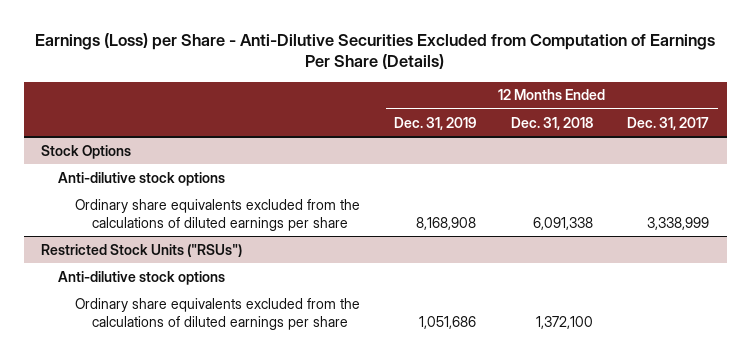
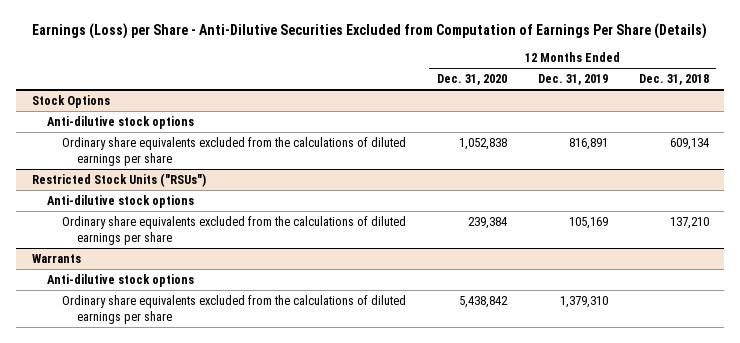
- | 12 Months Ended Dec. 31, 2019 | 12 Months Ended Dec. 31, 2018 | 12 Months Ended Dec. 31, 2017
+ | 12 Months Ended Dec. 31, 2020 | 12 Months Ended Dec. 31, 2019 | 12 Months Ended Dec. 31, 2018
@ Stock Options
- Ordinary share equivalents excluded from the calculations of diluted earnings per share | 8,168,908 | 6,091,338 | 3,338,999
+ Ordinary share equivalents excluded from the calculations of diluted earnings per share | 1,052,838 | 816,891 | 609,134
@ Restricted Stock Units ("RSUs")
- Ordinary share equivalents excluded from the calculations of diluted earnings per share | 1,051,686 | 1,372,100 |
+ Ordinary share equivalents excluded from the calculations of diluted earnings per share | 239,384 | 105,169 | 137,210
+ Warrants
+ Anti-dilutive stock options
+ Ordinary share equivalents excluded from the calculations of diluted earnings per share | 5,438,842 | 1,379,310 |

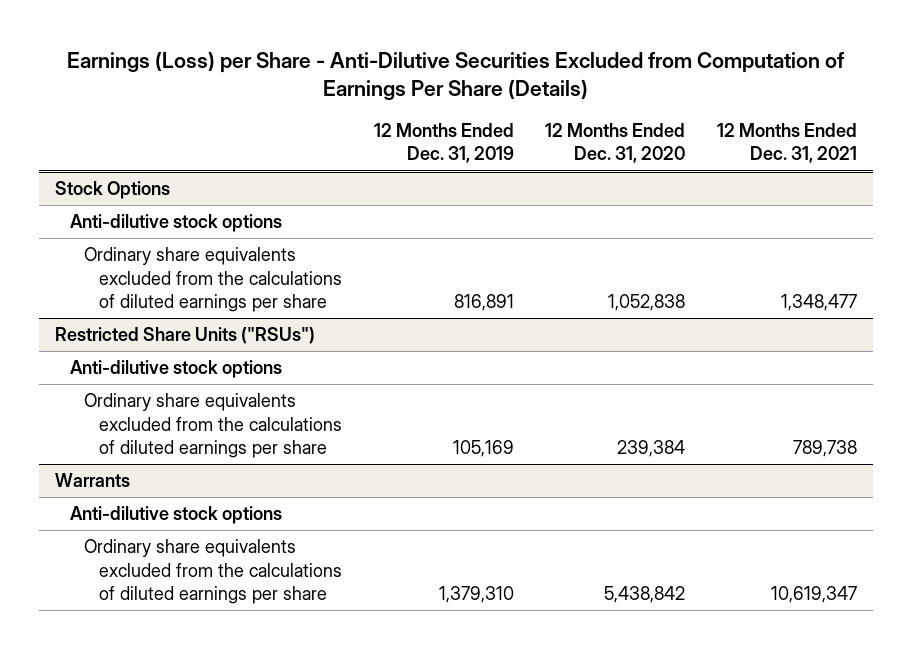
- | 12 Months Ended Dec. 31, 2020 | 12 Months Ended Dec. 31, 2019 | 12 Months Ended Dec. 31, 2018
+ | 12 Months Ended Dec. 31, 2019 | 12 Months Ended Dec. 31, 2020 | 12 Months Ended Dec. 31, 2021
- Restricted Stock Units ("RSUs")
+ Restricted Share Units ("RSUs")

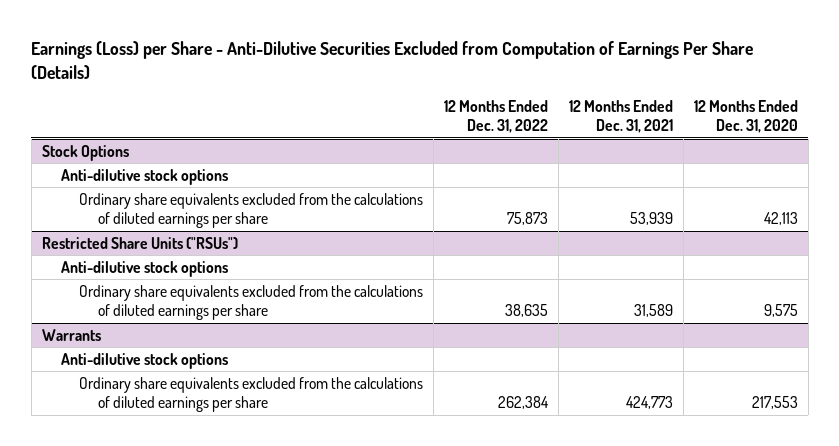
- | 12 Months Ended Dec. 31, 2019 | 12 Months Ended Dec. 31, 2020 | 12 Months Ended Dec. 31, 2021
+ | 12 Months Ended Dec. 31, 2022 | 12 Months Ended Dec. 31, 2021 | 12 Months Ended Dec. 31, 2020
@ Stock Options
- Ordinary share equivalents excluded from the calculations of diluted earnings per share | 816,891 | 1,052,838 | 1,348,477
+ Ordinary share equivalents excluded from the calculations of diluted earnings per share | 75,873 | 53,939 | 42,113
@ Restricted Share Units ("RSUs")
- Ordinary share equivalents excluded from the calculations of diluted earnings per share | 105,169 | 239,384 | 789,738
+ Ordinary share equivalents excluded from the calculations of diluted earnings per share | 38,635 | 31,589 | 9,575
@ Warrants
- Ordinary share equivalents excluded from the calculations of diluted earnings per share | 1,379,310 | 5,438,842 | 10,619,347
+ Ordinary share equivalents excluded from the calculations of diluted earnings per share | 262,384 | 424,773 | 217,553

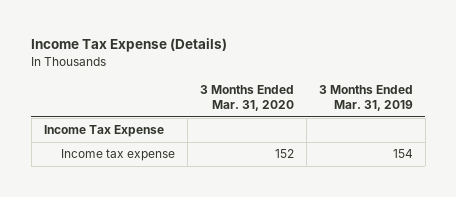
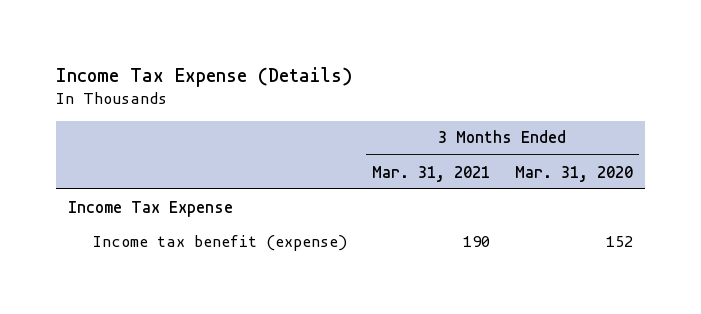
- | 3 Months Ended Mar. 31, 2020 | 3 Months Ended Mar. 31, 2019
+ | 3 Months Ended Mar. 31, 2021 | 3 Months Ended Mar. 31, 2020
- Income tax expense | 152 | 154
+ Income tax benefit (expense) | 190 | 152

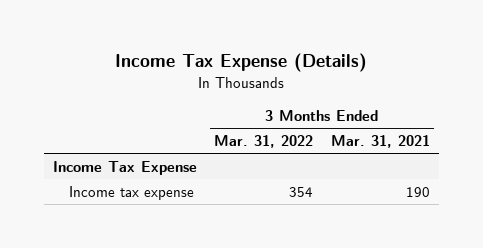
- | 3 Months Ended Mar. 31, 2021 | 3 Months Ended Mar. 31, 2020
+ | 3 Months Ended Mar. 31, 2022 | 3 Months Ended Mar. 31, 2021
- Income tax benefit (expense) | 190 | 152
+ Income tax expense | 354 | 190

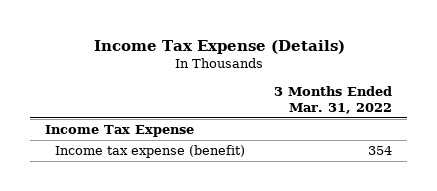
- | 3 Months Ended Mar. 31, 2022 | 3 Months Ended Mar. 31, 2021
+ | 3 Months Ended Mar. 31, 2022
- Income tax expense | 354 | 190
+ Income tax expense (benefit) | 354

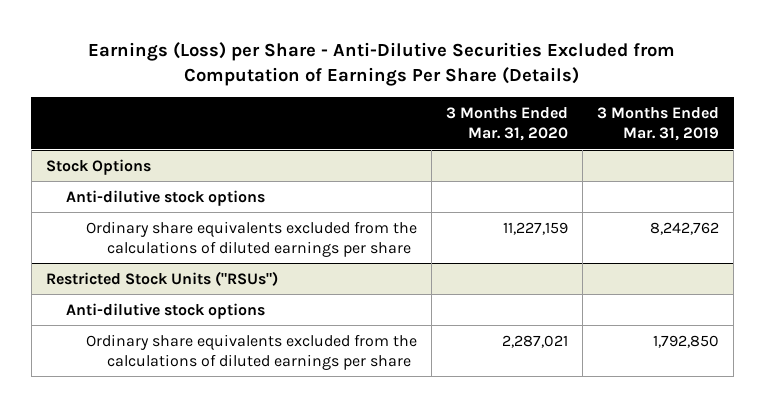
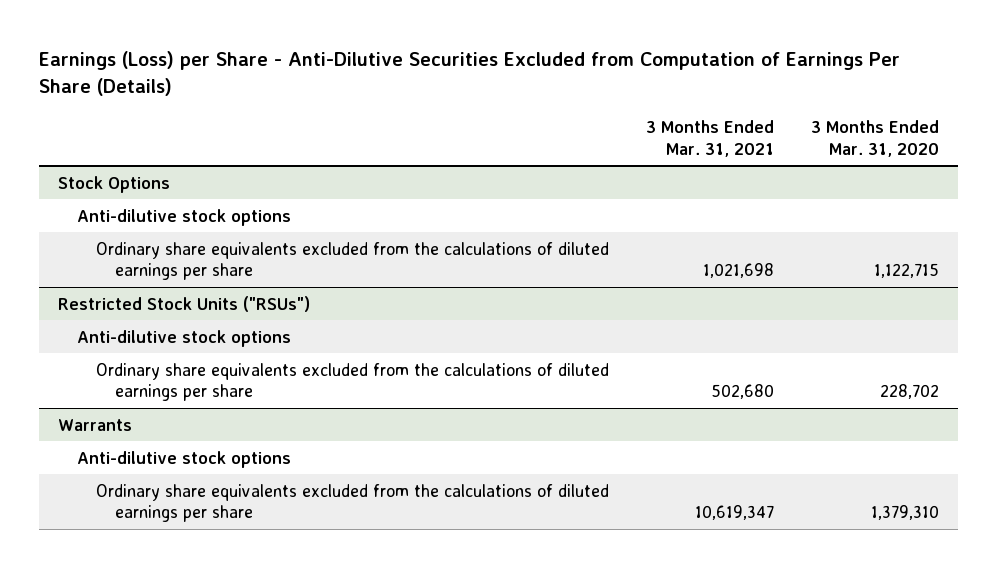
- | 3 Months Ended Mar. 31, 2020 | 3 Months Ended Mar. 31, 2019
+ | 3 Months Ended Mar. 31, 2021 | 3 Months Ended Mar. 31, 2020
@ Stock Options
- Ordinary share equivalents excluded from the calculations of diluted earnings per share | 11,227,159 | 8,242,762
+ Ordinary share equivalents excluded from the calculations of diluted earnings per share | 1,021,698 | 1,122,715
@ Restricted Stock Units ("RSUs")
- Ordinary share equivalents excluded from the calculations of diluted earnings per share | 2,287,021 | 1,792,850
+ Ordinary share equivalents excluded from the calculations of diluted earnings per share | 502,680 | 228,702
+ Warrants
+ Anti-dilutive stock options
+ Ordinary share equivalents excluded from the calculations of diluted earnings per share | 10,619,347 | 1,379,310

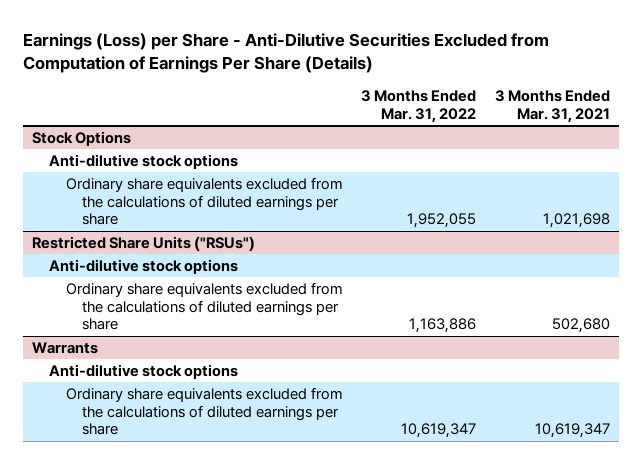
- | 3 Months Ended Mar. 31, 2021 | 3 Months Ended Mar. 31, 2020
+ | 3 Months Ended Mar. 31, 2022 | 3 Months Ended Mar. 31, 2021
- Restricted Stock Units ("RSUs")
+ Restricted Share Units ("RSUs")

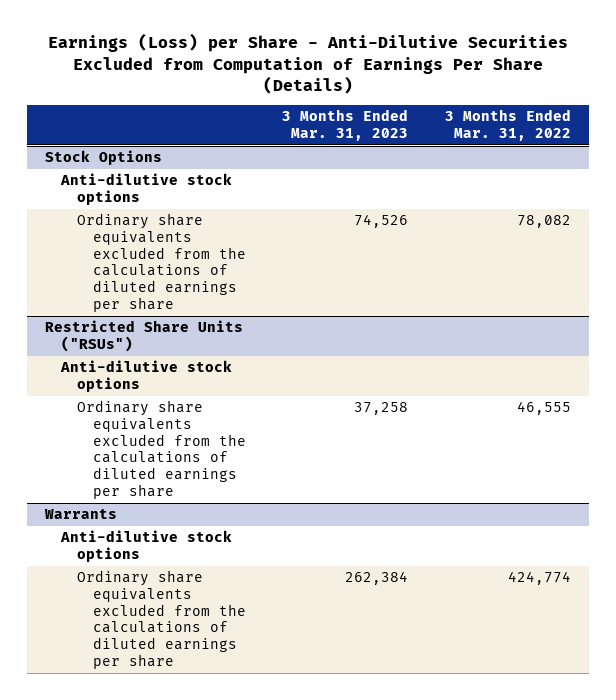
- | 3 Months Ended Mar. 31, 2022 | 3 Months Ended Mar. 31, 2021
+ | 3 Months Ended Mar. 31, 2023 | 3 Months Ended Mar. 31, 2022
@ Stock Options
- Ordinary share equivalents excluded from the calculations of diluted earnings per share | 1,952,055 | 1,021,698
+ Ordinary share equivalents excluded from the calculations of diluted earnings per share | 74,526 | 78,082
@ Restricted Share Units ("RSUs")
- Ordinary share equivalents excluded from the calculations of diluted earnings per share | 1,163,886 | 502,680
+ Ordinary share equivalents excluded from the calculations of diluted earnings per share | 37,258 | 46,555
@ Warrants
- Ordinary share equivalents excluded from the calculations of diluted earnings per share | 10,619,347 | 10,619,347
+ Ordinary share equivalents excluded from the calculations of diluted earnings per share | 262,384 | 424,774

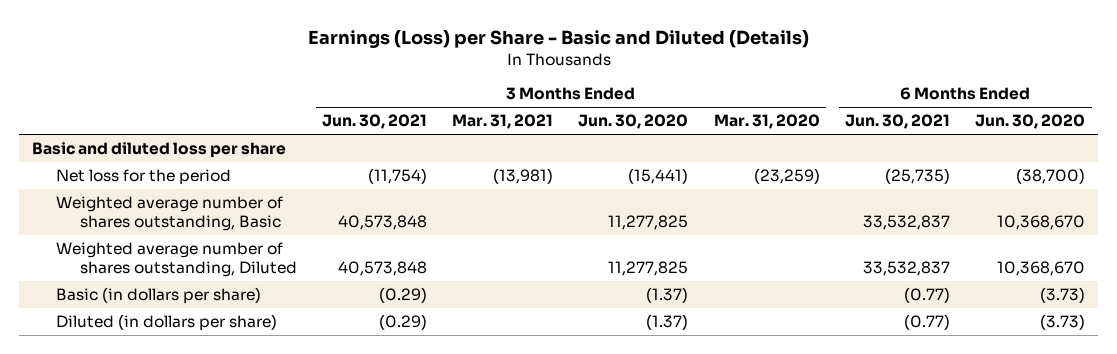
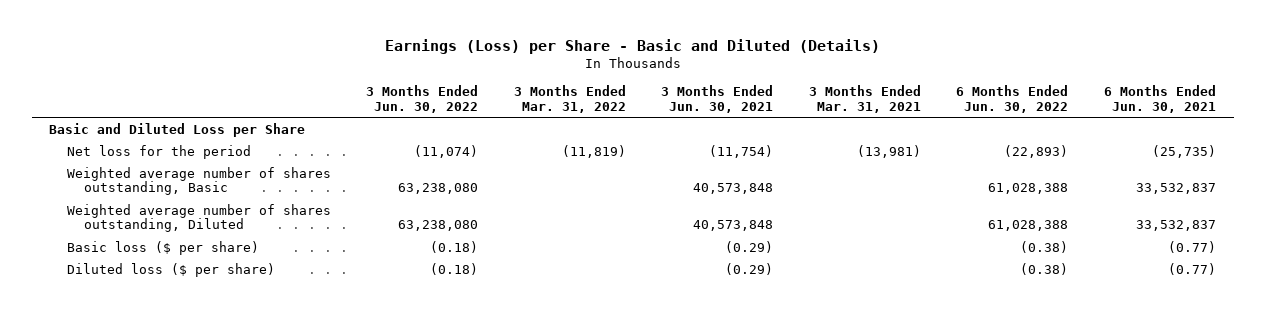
- | 3 Months Ended Jun. 30, 2021 | 3 Months Ended Mar. 31, 2021 | 3 Months Ended Jun. 30, 2020 | 3 Months Ended Mar. 31, 2020 | 6 Months Ended Jun. 30, 2021 | 6 Months Ended Jun. 30, 2020
+ | 3 Months Ended Jun. 30, 2022 | 3 Months Ended Mar. 31, 2022 | 3 Months Ended Jun. 30, 2021 | 3 Months Ended Mar. 31, 2021 | 6 Months Ended Jun. 30, 2022 | 6 Months Ended Jun. 30, 2021
- Basic and diluted loss per share
+ Basic and Diluted Loss per Share
- Basic (in dollars per share) | (0.29) | | (1.37) | | (0.77) | (3.73)
- Diluted (in dollars per share) | (0.29) | | (1.37) | | (0.77) | (3.73)
+ Basic loss ($ per share) | (0.18) | | (0.29) | | (0.38) | (0.77)
+ Diluted loss ($ per share) | (0.18) | | (0.29) | | (0.38) | (0.77)

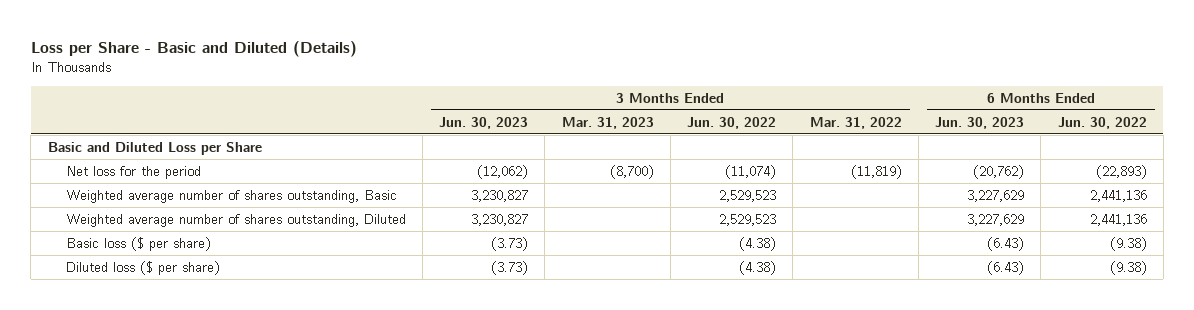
- Earnings (Loss) per Share - Basic and Diluted (Details)
+ Loss per Share - Basic and Diluted (Details)
- | 3 Months Ended Jun. 30, 2022 | 3 Months Ended Mar. 31, 2022 | 3 Months Ended Jun. 30, 2021 | 3 Months Ended Mar. 31, 2021 | 6 Months Ended Jun. 30, 2022 | 6 Months Ended Jun. 30, 2021
+ | 3 Months Ended Jun. 30, 2023 | 3 Months Ended Mar. 31, 2023 | 3 Months Ended Jun. 30, 2022 | 3 Months Ended Mar. 31, 2022 | 6 Months Ended Jun. 30, 2023 | 6 Months Ended Jun. 30, 2022
- Weighted average number of shares outstanding, Basic | 63,238,080 | | 40,573,848 | | 61,028,388 | 33,532,837
- Weighted average number of shares outstanding, Diluted | 63,238,080 | | 40,573,848 | | 61,028,388 | 33,532,837
- Basic loss ($ per share) | (0.18) | | (0.29) | | (0.38) | (0.77)
- Diluted loss ($ per share) | (0.18) | | (0.29) | | (0.38) | (0.77)
+ Weighted average number of shares outstanding, Basic | 3,230,827 | | 2,529,523 | | 3,227,629 | 2,441,136
+ Weighted average number of shares outstanding, Diluted | 3,230,827 | | 2,529,523 | | 3,227,629 | 2,441,136
+ Basic loss ($ per share) | (3.73) | | (4.38) | | (6.43) | (9.38)
+ Diluted loss ($ per share) | (3.73) | | (4.38) | | (6.43) | (9.38)

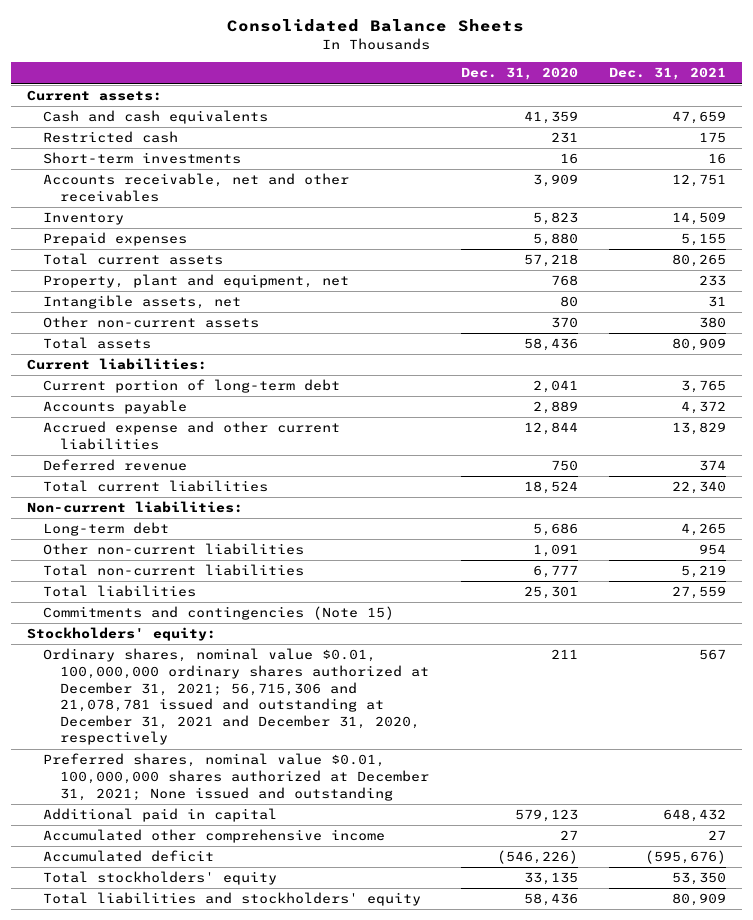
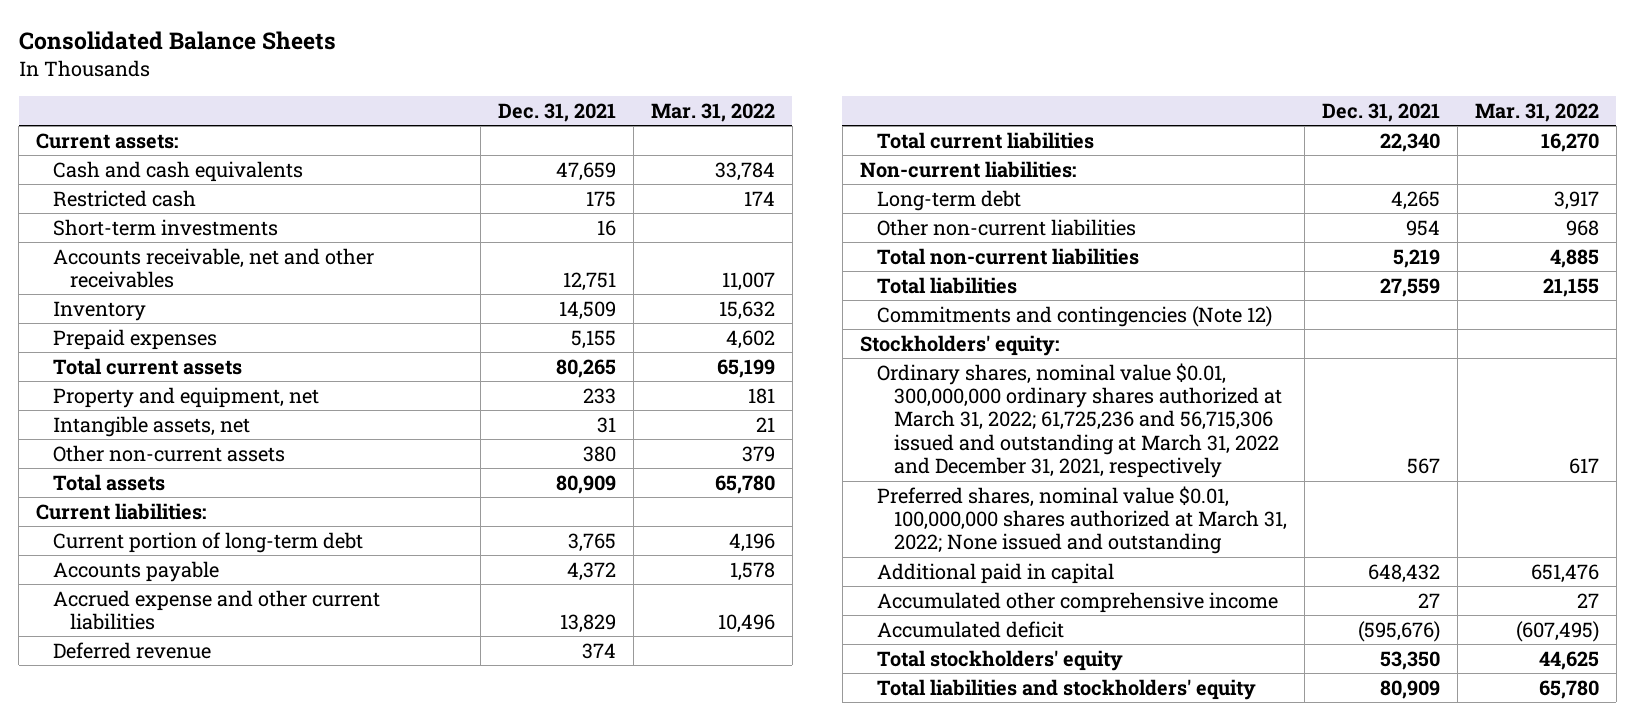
- | Dec. 31, 2020 | Dec. 31, 2021
+ | Dec. 31, 2021 | Mar. 31, 2022
- Property, plant and equipment, net | 768 | 233
+ Property and equipment, net | 233 | 181
- Commitments and contingencies (Note 15)
+ Commitments and contingencies (Note 12)
- Ordinary shares, nominal value $0.01, 100,000,000 ordinary shares authorized at December 31, 2021; 56,715,306 and 21,078,781 issued and outstanding at December 31, 2021 and December 31, 2020, respectively | 211 | 567
- Preferred shares, nominal value $0.01, 100,000,000 shares authorized at December 31, 2021; None issued and outstanding
+ Ordinary shares, nominal value $0.01, 300,000,000 ordinary shares authorized at March 31, 2022; 61,725,236 and 56,715,306 issued and outstanding at March 31, 2022 and December 31, 2021, respectively | 567 | 617
+ Preferred shares, nominal value $0.01, 100,000,000 shares authorized at March 31, 2022; None issued and outstanding

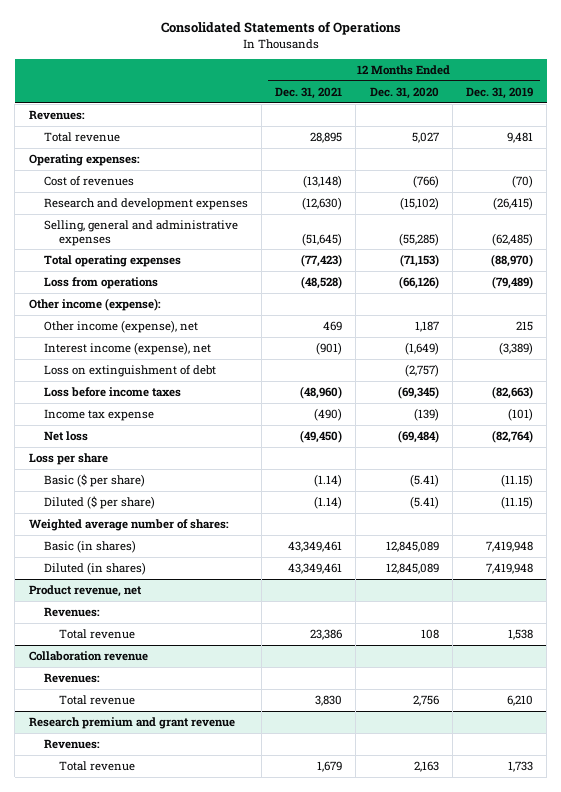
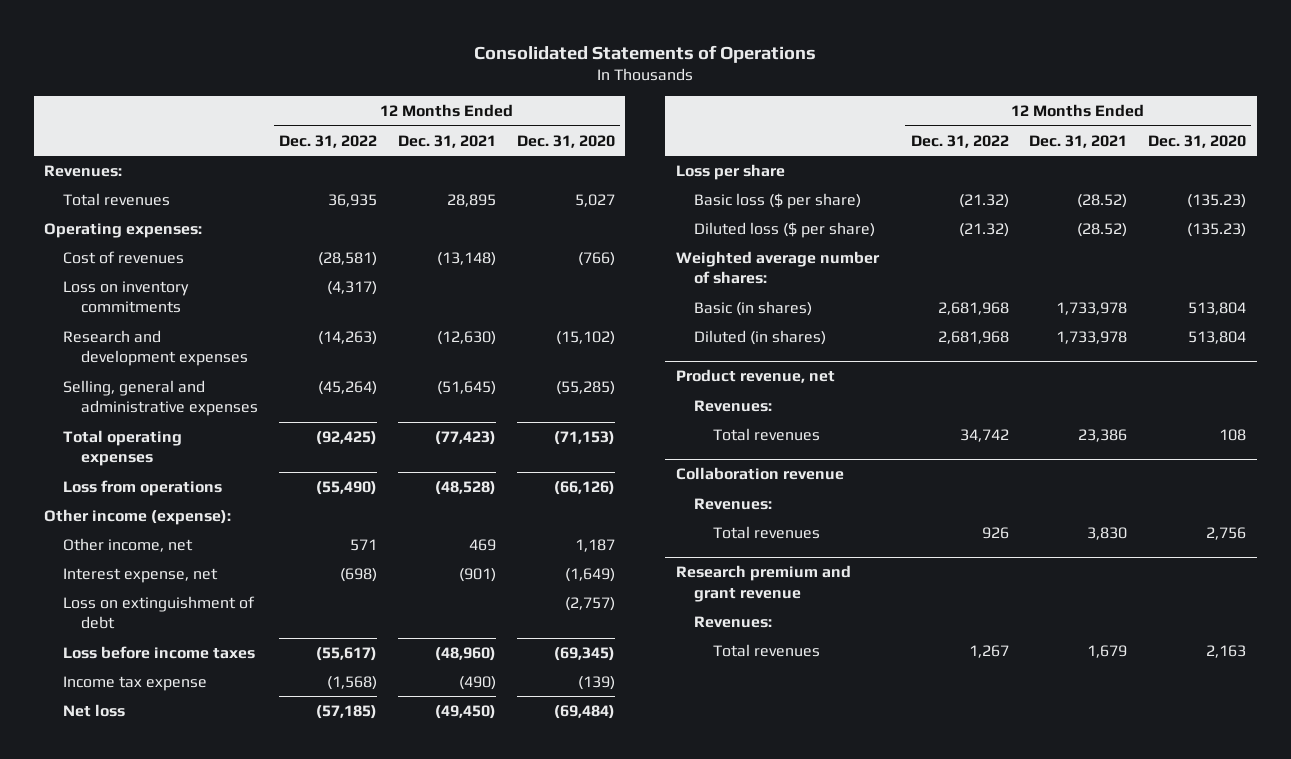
- | 12 Months Ended Dec. 31, 2021 | 12 Months Ended Dec. 31, 2020 | 12 Months Ended Dec. 31, 2019
+ | 12 Months Ended Dec. 31, 2022 | 12 Months Ended Dec. 31, 2021 | 12 Months Ended Dec. 31, 2020
- Total revenue | 28,895 | 5,027 | 9,481
+ Total revenues | 36,935 | 28,895 | 5,027
+ Loss on inventory commitments | (4,317) | |
- Other income (expense), net | 469 | 1,187 | 215
- Interest income (expense), net | (901) | (1,649) | (3,389)
+ Other income, net | 571 | 469 | 1,187
+ Interest expense, net | (698) | (901) | (1,649)
- Basic ($ per share) | (1.14) | (5.41) | (11.15)
- Diluted ($ per share) | (1.14) | (5.41) | (11.15)
+ Basic loss ($ per share) | (21.32) | (28.52) | (135.23)
+ Diluted loss ($ per share) | (21.32) | (28.52) | (135.23)
- Basic (in shares) | 43,349,461 | 12,845,089 | 7,419,948
- Diluted (in shares) | 43,349,461 | 12,845,089 | 7,419,948
+ Basic (in shares) | 2,681,968 | 1,733,978 | 513,804
+ Diluted (in shares) | 2,681,968 | 1,733,978 | 513,804
@ Product revenue, net
- Total revenue | 23,386 | 108 | 1,538
+ Total revenues | 34,742 | 23,386 | 108
@ Collaboration revenue
- Total revenue | 3,830 | 2,756 | 6,210
+ Total revenues | 926 | 3,830 | 2,756
@ Research premium and grant revenue
- Total revenue | 1,679 | 2,163 | 1,733
+ Total revenues | 1,267 | 1,679 | 2,163

